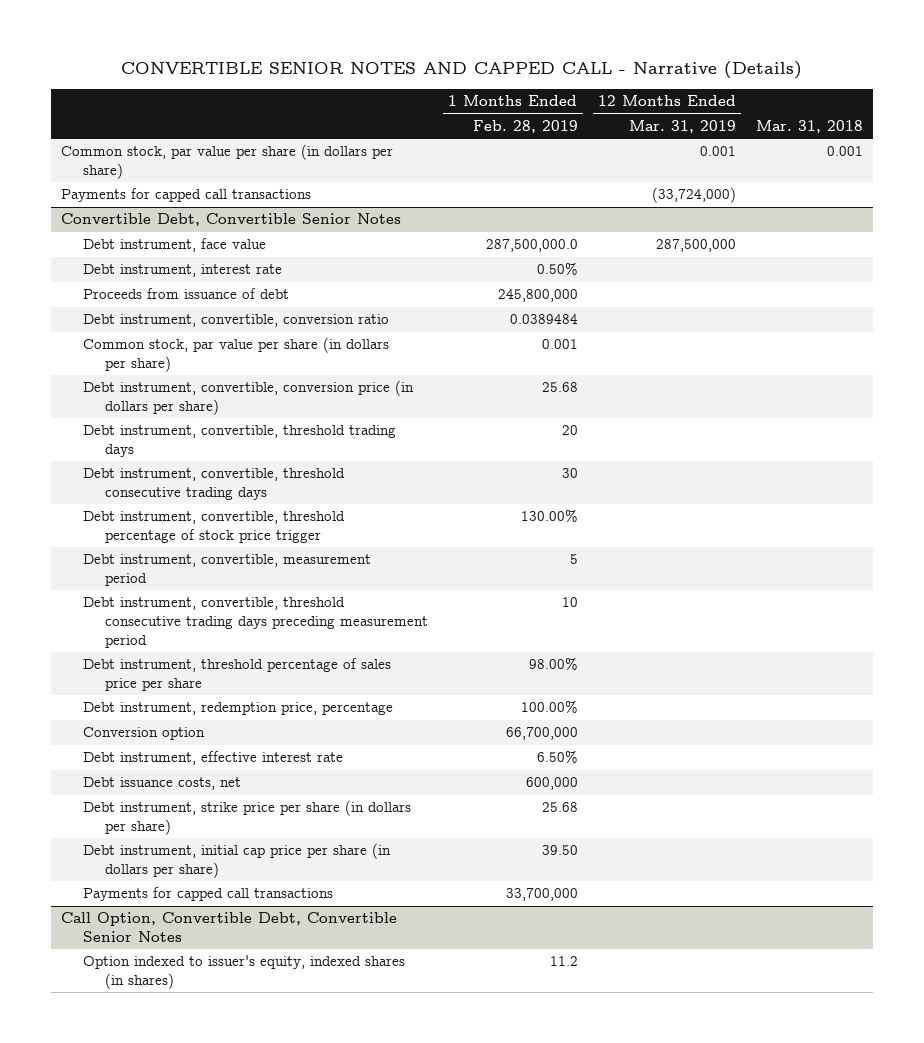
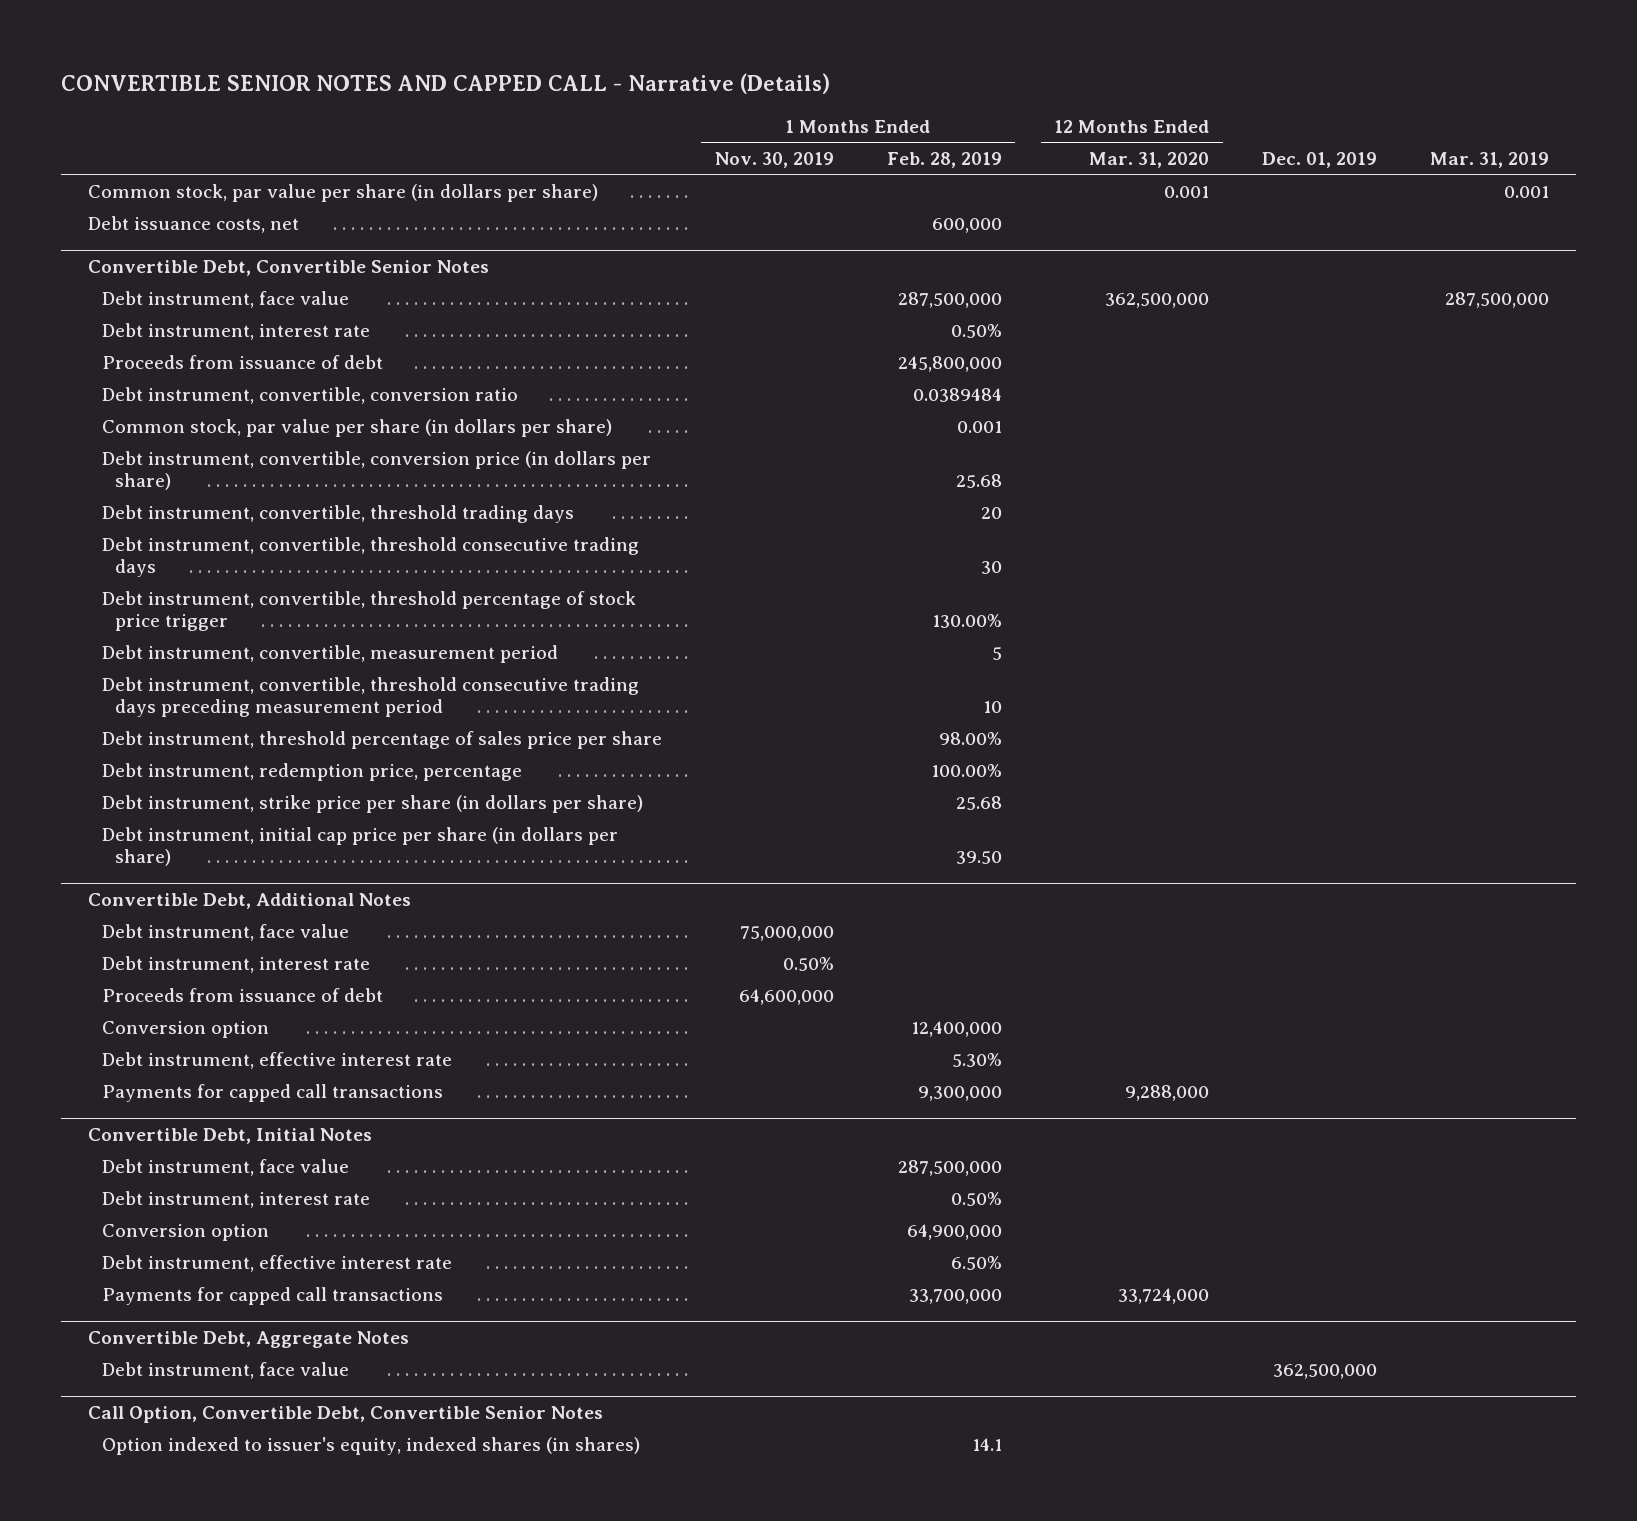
- | 1 Months Ended Feb. 28, 2019 | 12 Months Ended Mar. 31, 2019 | Mar. 31, 2018
+ | 1 Months Ended Nov. 30, 2019 | 1 Months Ended Feb. 28, 2019 | 12 Months Ended Mar. 31, 2020 | Dec. 01, 2019 | Mar. 31, 2019
- Payments for capped call transactions | | (33,724,000) |
+ Debt issuance costs, net | | 600,000 | | |
@ Convertible Debt, Convertible Senior Notes
- Debt instrument, face value | 287,500,000.0 | 287,500,000 |
+ Debt instrument, face value | | 287,500,000 | 362,500,000 | | 287,500,000
- Conversion option | 66,700,000 | |
- Debt instrument, effective interest rate | 6.50% | |
- Debt issuance costs, net | 600,000 | |
+ Convertible Debt, Additional Notes
+ Debt instrument, face value | 75,000,000 | | | |
+ Debt instrument, interest rate | 0.50% | | | |
+ Proceeds from issuance of debt | 64,600,000 | | | |
+ Conversion option | | 12,400,000 | | |
+ Debt instrument, effective interest rate | | 5.30% | | |
+ Payments for capped call transactions | | 9,300,000 | 9,288,000 | |
+ Convertible Debt, Initial Notes
+ Debt instrument, face value | | 287,500,000 | | |
+ Debt instrument, interest rate | | 0.50% | | |
+ Conversion option | | 64,900,000 | | |
+ Debt instrument, effective interest rate | | 6.50% | | |
+ Convertible Debt, Aggregate Notes
+ Debt instrument, face value | | | | 362,500,000 |
@ Call Option, Convertible Debt, Convertible Senior Notes
- Option indexed to issuer's equity, indexed shares (in shares) | 11.2 | |
+ Option indexed to issuer's equity, indexed shares (in shares) | | 14.1 | | |

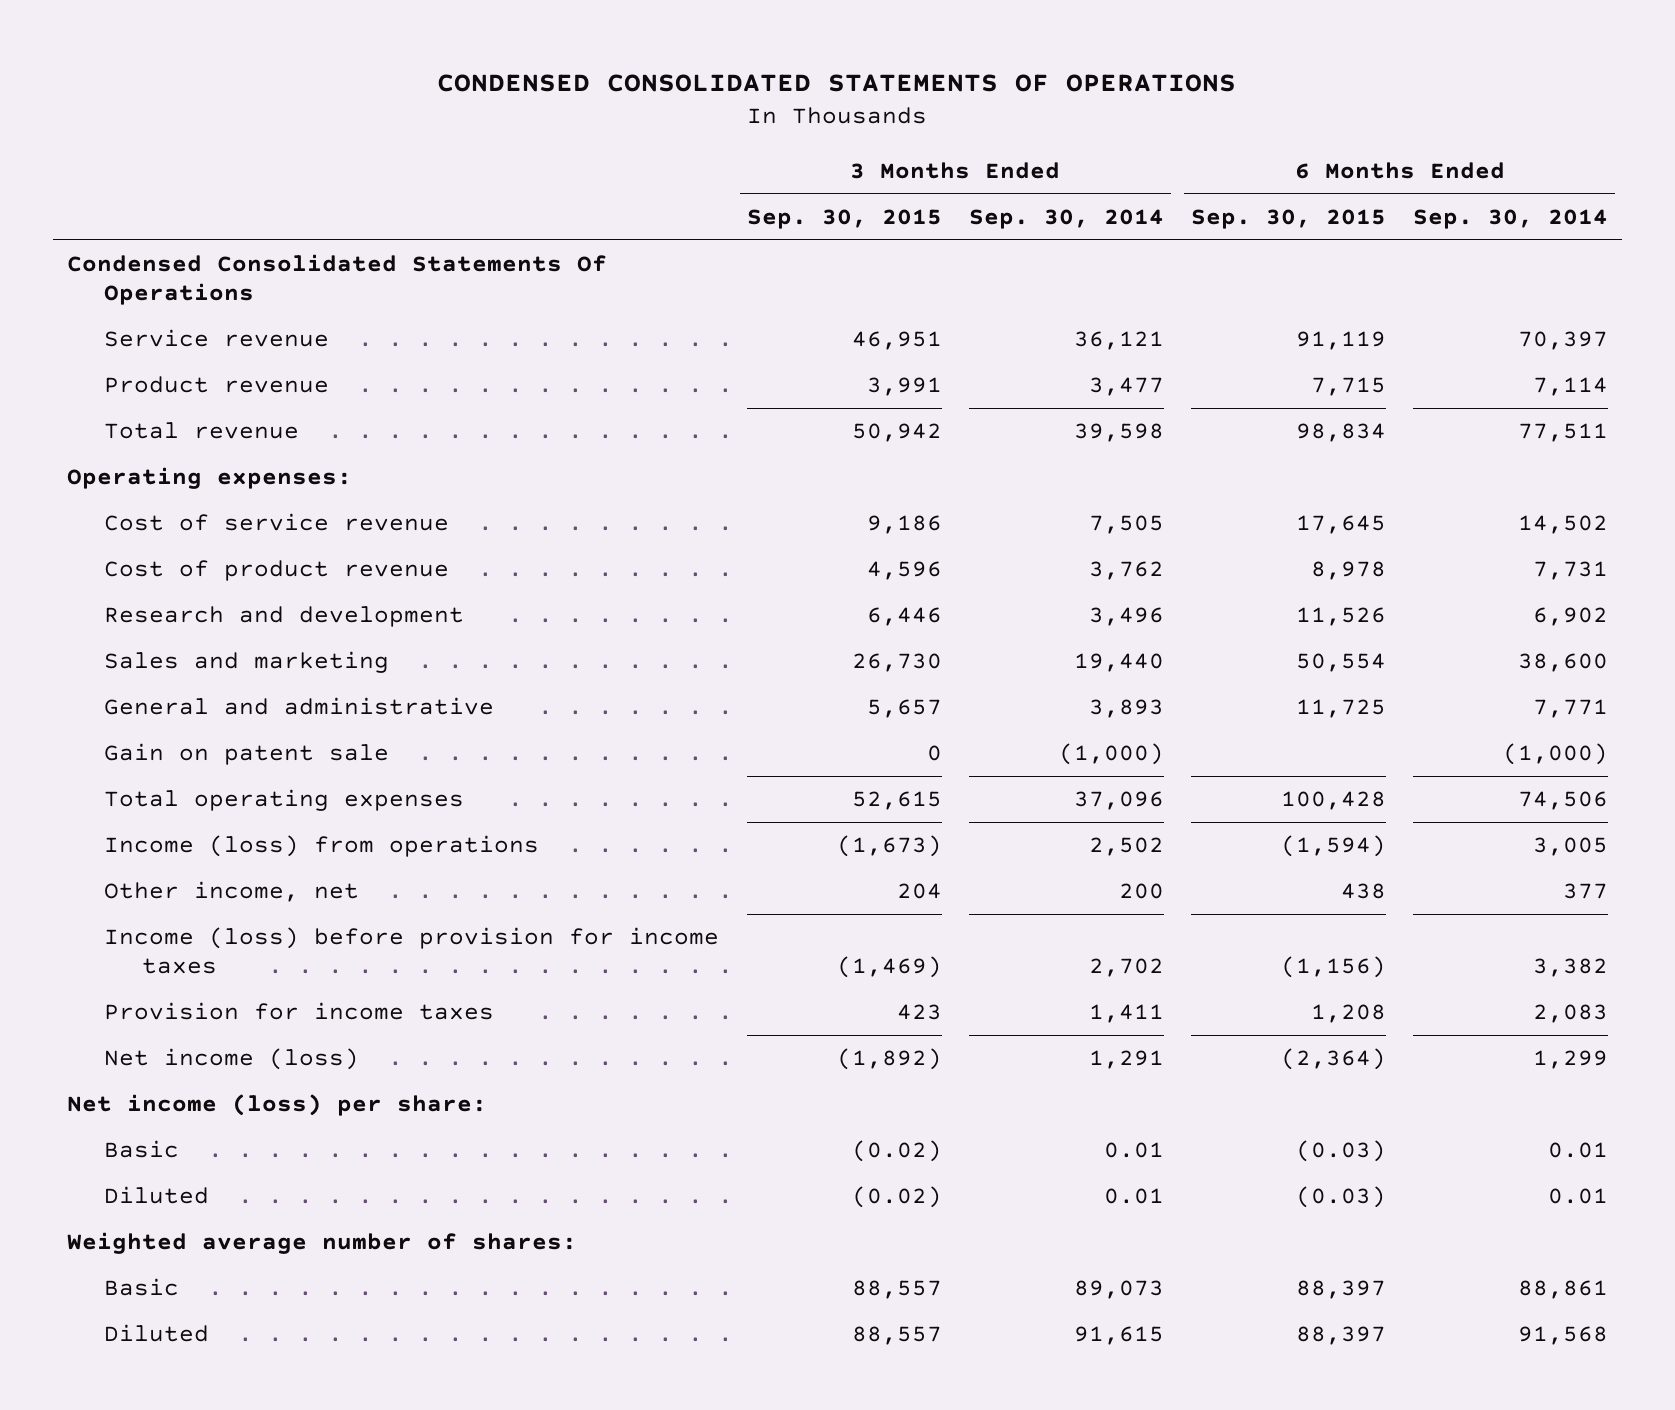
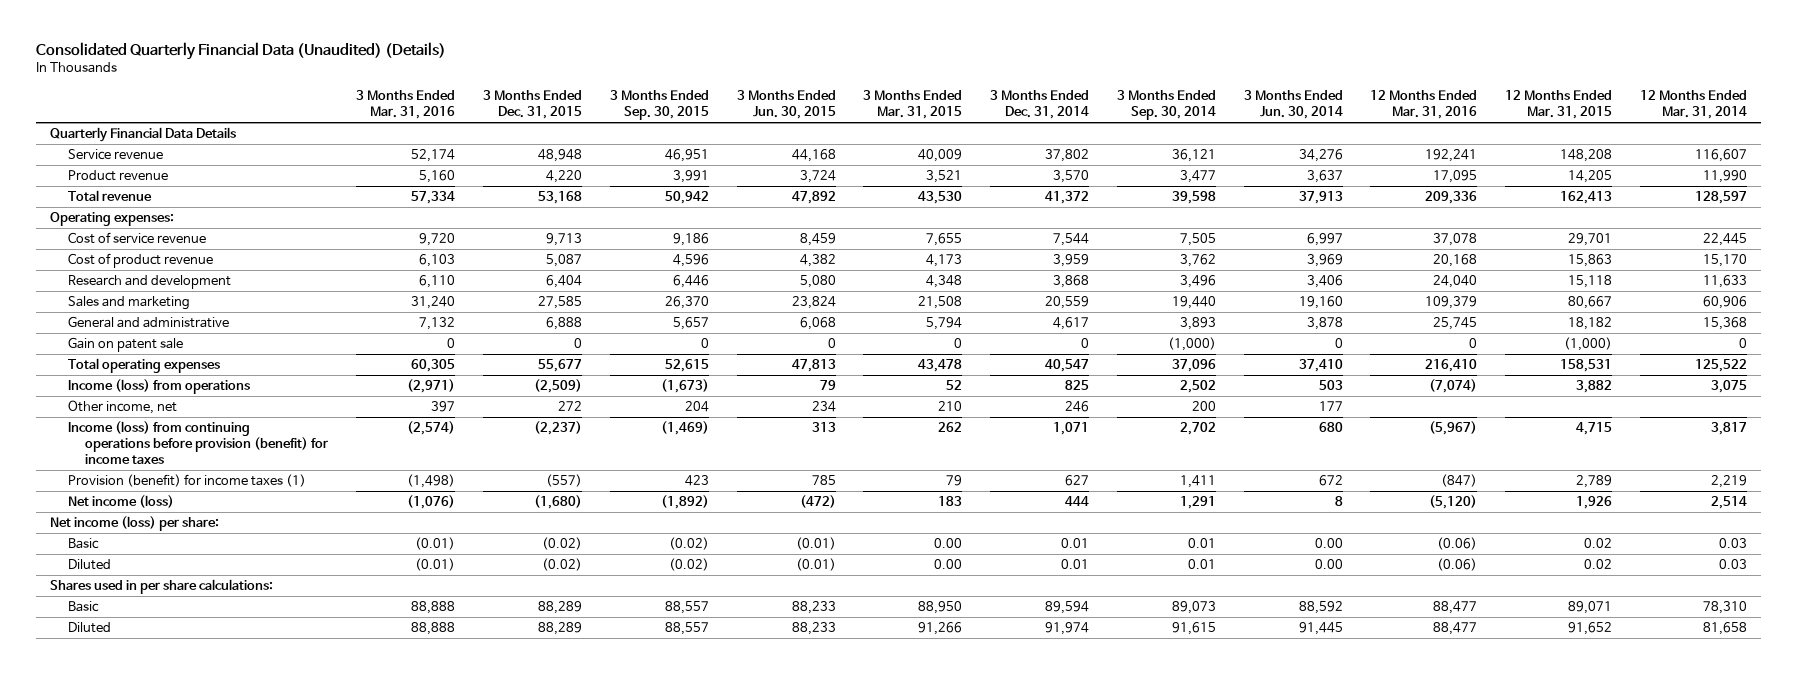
- CONDENSED CONSOLIDATED STATEMENTS OF OPERATIONS
+ Consolidated Quarterly Financial Data (Unaudited) (Details)
- | 3 Months Ended Sep. 30, 2015 | 3 Months Ended Sep. 30, 2014 | 6 Months Ended Sep. 30, 2015 | 6 Months Ended Sep. 30, 2014
+ | 3 Months Ended Mar. 31, 2016 | 3 Months Ended Dec. 31, 2015 | 3 Months Ended Sep. 30, 2015 | 3 Months Ended Jun. 30, 2015 | 3 Months Ended Mar. 31, 2015 | 3 Months Ended Dec. 31, 2014 | 3 Months Ended Sep. 30, 2014 | 3 Months Ended Jun. 30, 2014 | 12 Months Ended Mar. 31, 2016 | 12 Months Ended Mar. 31, 2015 | 12 Months Ended Mar. 31, 2014
- Condensed Consolidated Statements Of Operations
+ Quarterly Financial Data Details
- Sales and marketing | 26,730 | 19,440 | 50,554 | 38,600
+ Sales and marketing | 31,240 | 27,585 | 26,370 | 23,824 | 21,508 | 20,559 | 19,440 | 19,160 | 109,379 | 80,667 | 60,906
- Income (loss) before provision for income taxes | (1,469) | 2,702 | (1,156) | 3,382
- Provision for income taxes | 423 | 1,411 | 1,208 | 2,083
+ Income (loss) from continuing operations before provision (benefit) for income taxes | (2,574) | (2,237) | (1,469) | 313 | 262 | 1,071 | 2,702 | 680 | (5,967) | 4,715 | 3,817
+ Provision (benefit) for income taxes (1) | (1,498) | (557) | 423 | 785 | 79 | 627 | 1,411 | 672 | (847) | 2,789 | 2,219
- Weighted average number of shares:
+ Shares used in per share calculations:

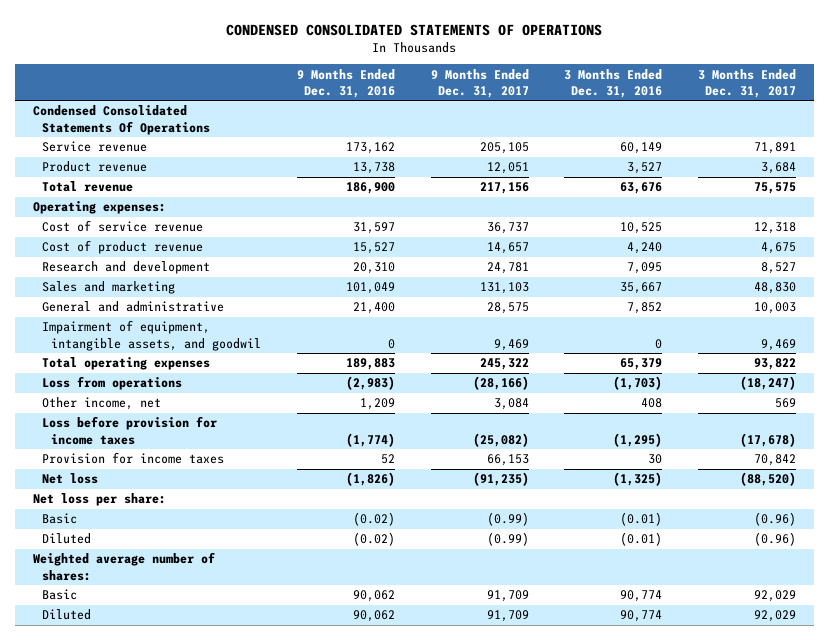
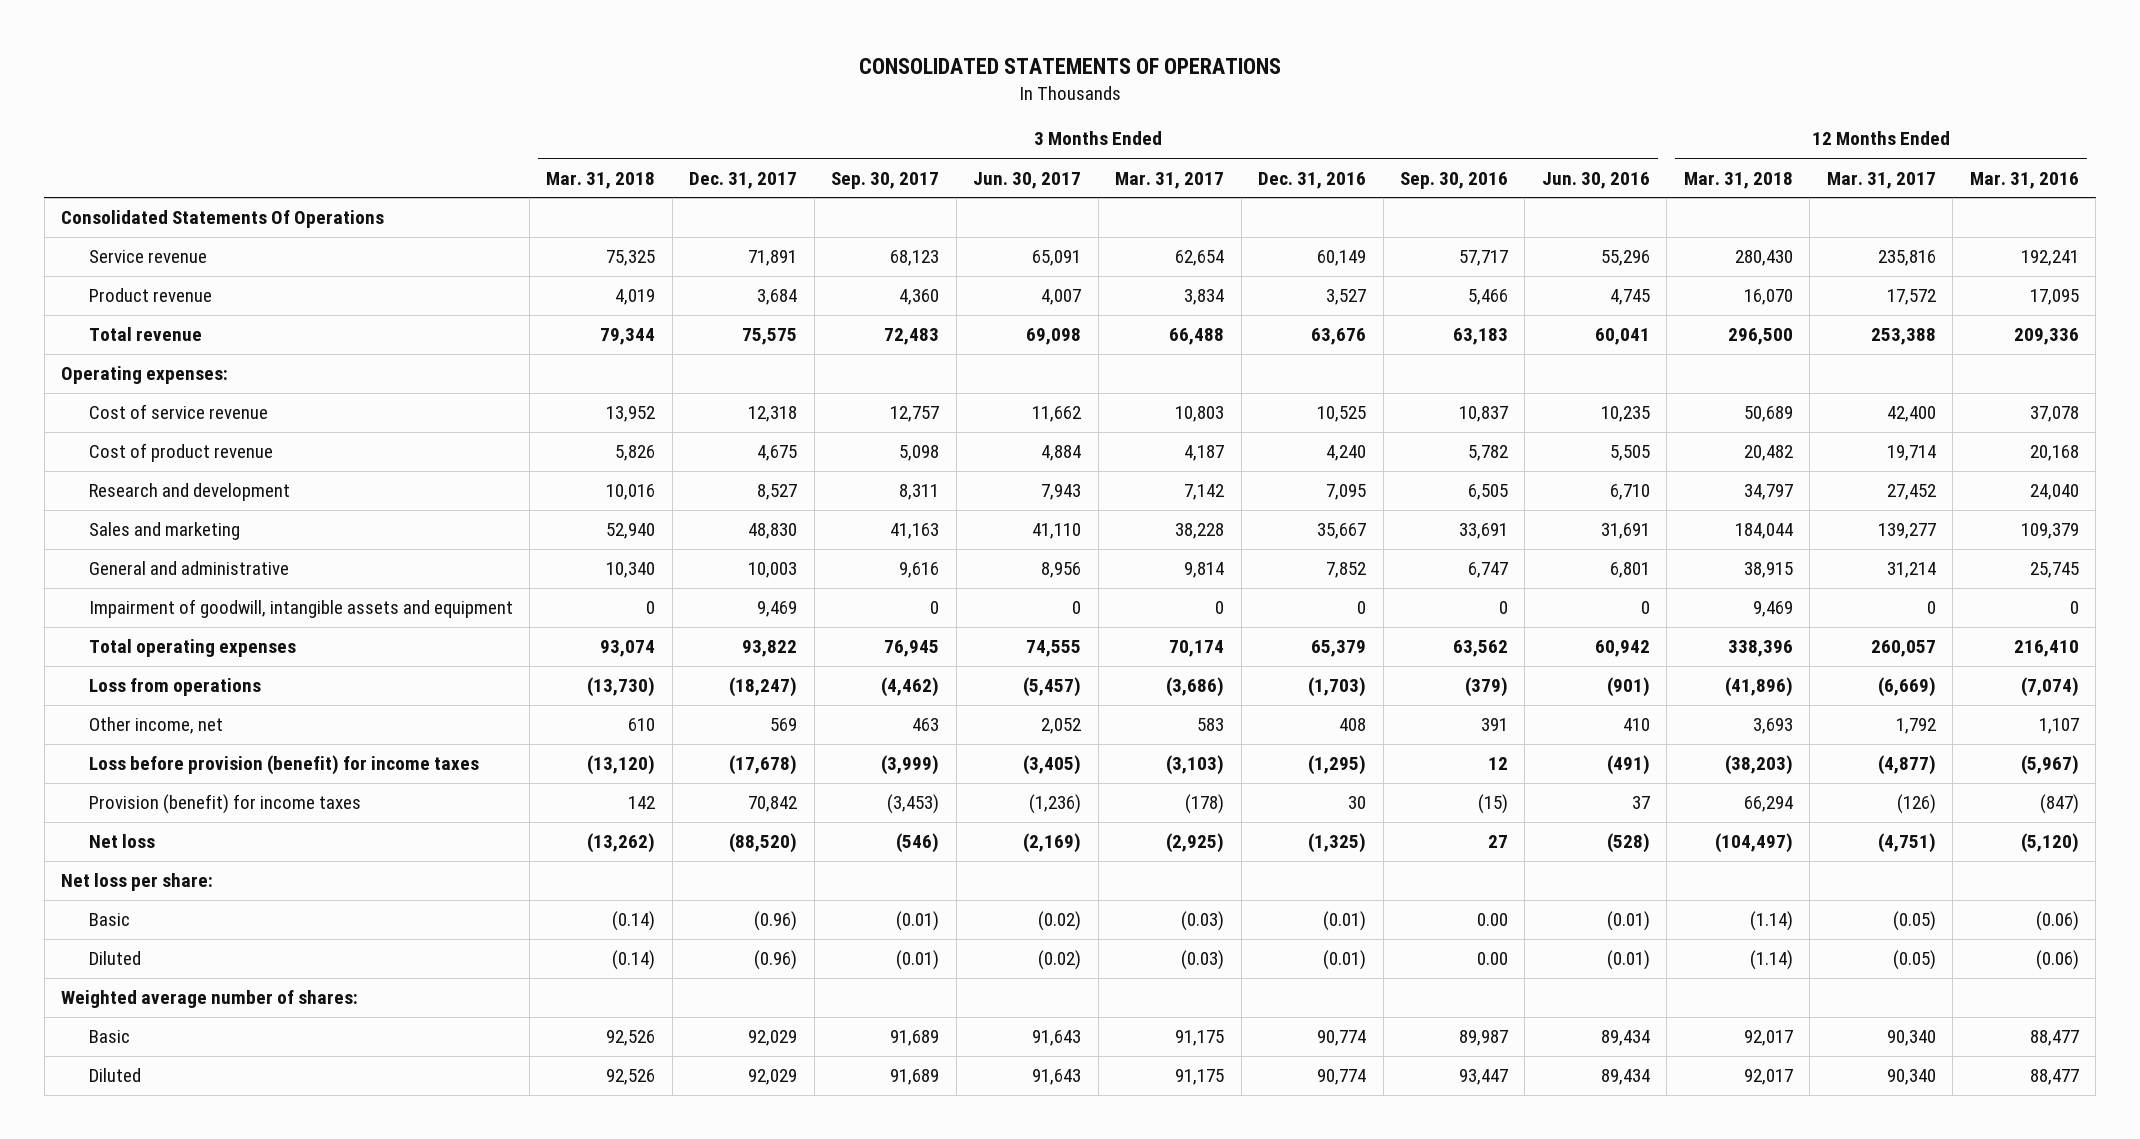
- CONDENSED CONSOLIDATED STATEMENTS OF OPERATIONS
+ CONSOLIDATED STATEMENTS OF OPERATIONS
- | 9 Months Ended Dec. 31, 2016 | 9 Months Ended Dec. 31, 2017 | 3 Months Ended Dec. 31, 2016 | 3 Months Ended Dec. 31, 2017
+ | 3 Months Ended Mar. 31, 2018 | 3 Months Ended Dec. 31, 2017 | 3 Months Ended Sep. 30, 2017 | 3 Months Ended Jun. 30, 2017 | 3 Months Ended Mar. 31, 2017 | 3 Months Ended Dec. 31, 2016 | 3 Months Ended Sep. 30, 2016 | 3 Months Ended Jun. 30, 2016 | 12 Months Ended Mar. 31, 2018 | 12 Months Ended Mar. 31, 2017 | 12 Months Ended Mar. 31, 2016
- Condensed Consolidated Statements Of Operations
+ Consolidated Statements Of Operations
- Impairment of equipment, intangible assets, and goodwil | 0 | 9,469 | 0 | 9,469
+ Impairment of goodwill, intangible assets and equipment | 0 | 9,469 | 0 | 0 | 0 | 0 | 0 | 0 | 9,469 | 0 | 0
- Loss before provision for income taxes | (1,774) | (25,082) | (1,295) | (17,678)
- Provision for income taxes | 52 | 66,153 | 30 | 70,842
+ Loss before provision (benefit) for income taxes | (13,120) | (17,678) | (3,999) | (3,405) | (3,103) | (1,295) | 12 | (491) | (38,203) | (4,877) | (5,967)
+ Provision (benefit) for income taxes | 142 | 70,842 | (3,453) | (1,236) | (178) | 30 | (15) | 37 | 66,294 | (126) | (847)

